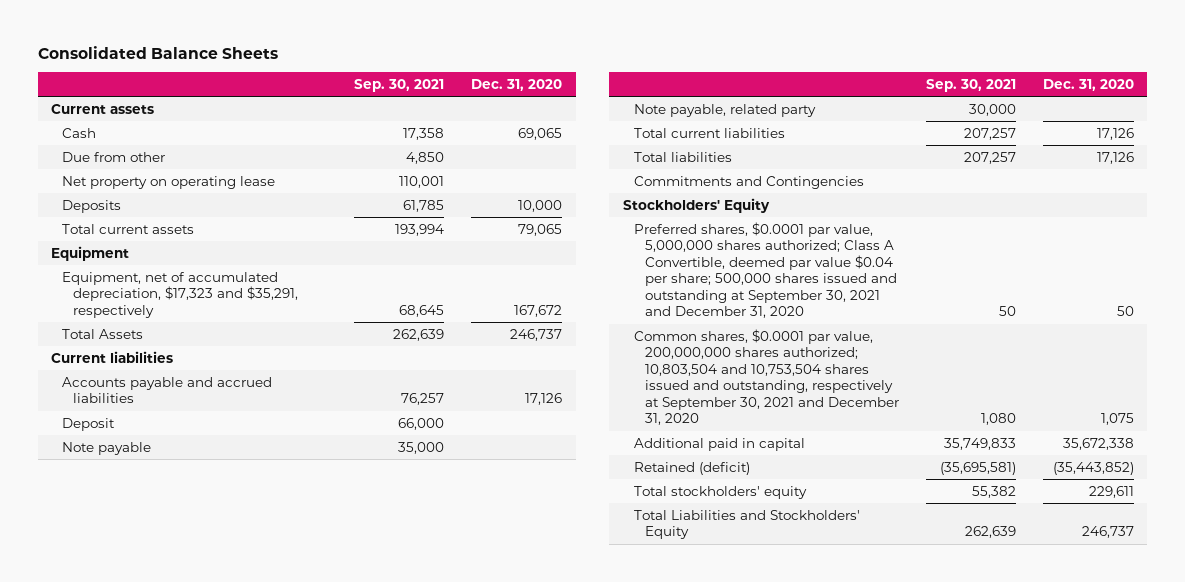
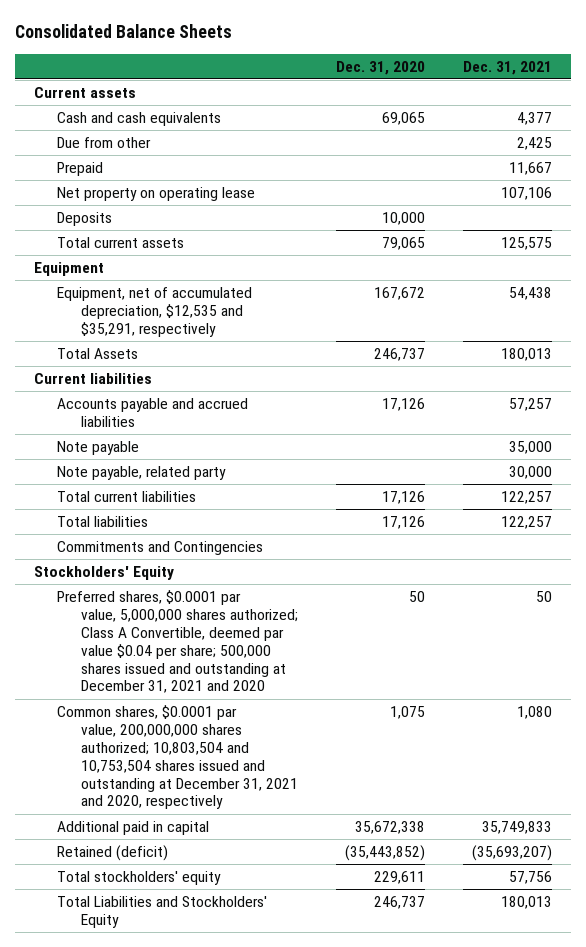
- | Sep. 30, 2021 | Dec. 31, 2020
+ | Dec. 31, 2020 | Dec. 31, 2021
- Cash | 17,358 | 69,065
+ Cash and cash equivalents | 69,065 | 4,377
+ Prepaid | | 11,667
- Equipment, net of accumulated depreciation, $17,323 and $35,291, respectively | 68,645 | 167,672
+ Equipment, net of accumulated depreciation, $12,535 and $35,291, respectively | 167,672 | 54,438
- Deposit | 66,000 |
- Preferred shares, $0.0001 par value, 5,000,000 shares authorized; Class A Convertible, deemed par value $0.04 per share; 500,000 shares issued and outstanding at September 30, 2021 and December 31, 2020 | 50 | 50
- Common shares, $0.0001 par value, 200,000,000 shares authorized; 10,803,504 and 10,753,504 shares issued and outstanding, respectively at September 30, 2021 and December 31, 2020 | 1,080 | 1,075
+ Preferred shares, $0.0001 par value, 5,000,000 shares authorized; Class A Convertible, deemed par value $0.04 per share; 500,000 shares issued and outstanding at December 31, 2021 and 2020 | 50 | 50
+ Common shares, $0.0001 par value, 200,000,000 shares authorized; 10,803,504 and 10,753,504 shares issued and outstanding at December 31, 2021 and 2020, respectively | 1,075 | 1,080

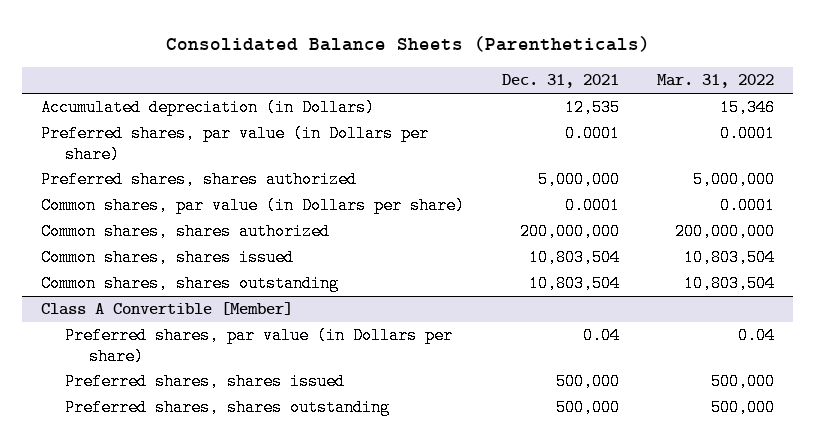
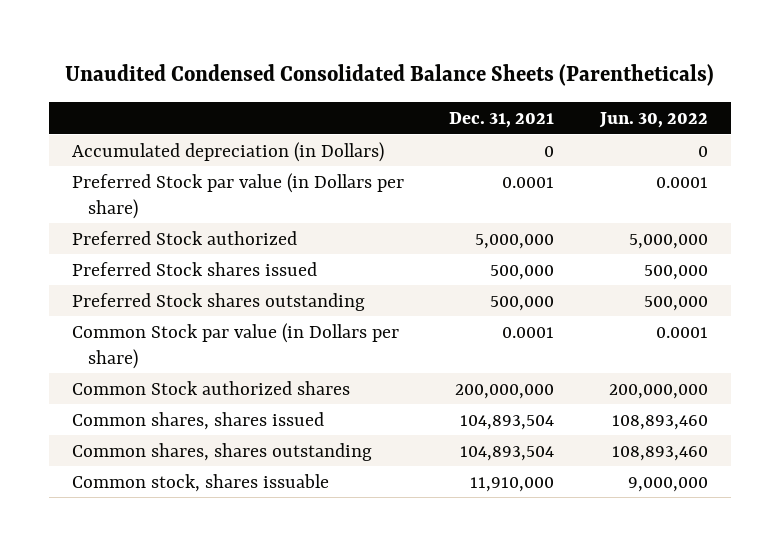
- Consolidated Balance Sheets (Parentheticals)
+ Unaudited Condensed Consolidated Balance Sheets (Parentheticals)
- | Dec. 31, 2021 | Mar. 31, 2022
+ | Dec. 31, 2021 | Jun. 30, 2022
- Accumulated depreciation (in Dollars) | 12,535 | 15,346
- Preferred shares, par value (in Dollars per share) | 0.0001 | 0.0001
- Preferred shares, shares authorized | 5,000,000 | 5,000,000
- Common shares, par value (in Dollars per share) | 0.0001 | 0.0001
- Common shares, shares authorized | 200,000,000 | 200,000,000
- Common shares, shares issued | 10,803,504 | 10,803,504
- Common shares, shares outstanding | 10,803,504 | 10,803,504
- Class A Convertible [Member]
- Preferred shares, par value (in Dollars per share) | 0.04 | 0.04
- Preferred shares, shares issued | 500,000 | 500,000
- Preferred shares, shares outstanding | 500,000 | 500,000
+ Accumulated depreciation (in Dollars) | 0 | 0
+ Preferred Stock par value (in Dollars per share) | 0.0001 | 0.0001
+ Preferred Stock authorized | 5,000,000 | 5,000,000
+ Preferred Stock shares issued | 500,000 | 500,000
+ Preferred Stock shares outstanding | 500,000 | 500,000
+ Common Stock par value (in Dollars per share) | 0.0001 | 0.0001
+ Common Stock authorized shares | 200,000,000 | 200,000,000
+ Common shares, shares issued | 104,893,504 | 108,893,460
+ Common shares, shares outstanding | 104,893,504 | 108,893,460
+ Common stock, shares issuable | 11,910,000 | 9,000,000

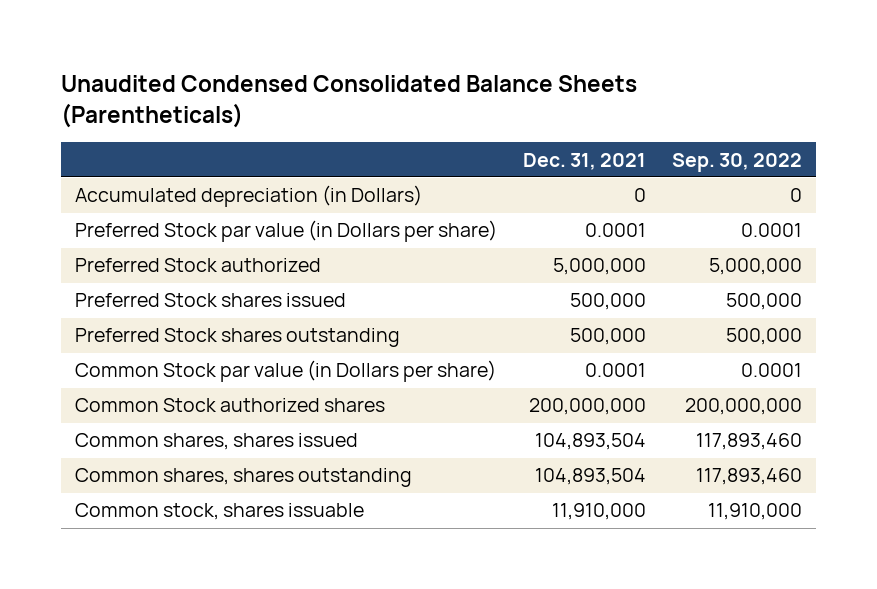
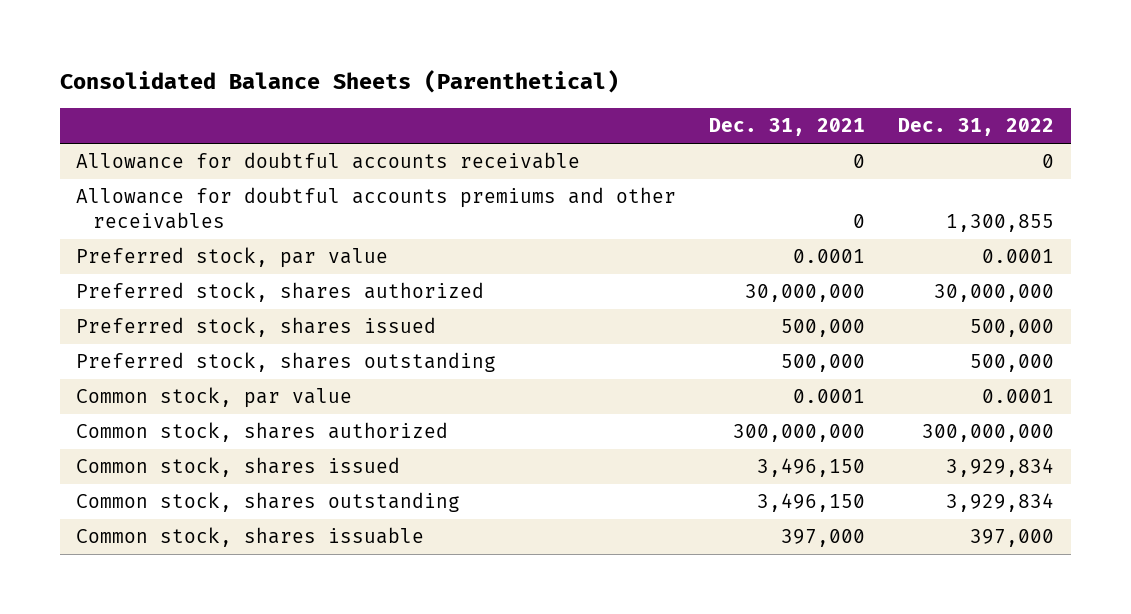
- Unaudited Condensed Consolidated Balance Sheets (Parentheticals)
+ Consolidated Balance Sheets (Parenthetical)
- | Dec. 31, 2021 | Sep. 30, 2022
+ | Dec. 31, 2021 | Dec. 31, 2022
- Accumulated depreciation (in Dollars) | 0 | 0
- Preferred Stock par value (in Dollars per share) | 0.0001 | 0.0001
- Preferred Stock authorized | 5,000,000 | 5,000,000
- Preferred Stock shares issued | 500,000 | 500,000
- Preferred Stock shares outstanding | 500,000 | 500,000
- Common Stock par value (in Dollars per share) | 0.0001 | 0.0001
- Common Stock authorized shares | 200,000,000 | 200,000,000
- Common shares, shares issued | 104,893,504 | 117,893,460
- Common shares, shares outstanding | 104,893,504 | 117,893,460
- Common stock, shares issuable | 11,910,000 | 11,910,000
+ Allowance for doubtful accounts receivable | 0 | 0
+ Allowance for doubtful accounts premiums and other receivables | 0 | 1,300,855
+ Preferred stock, par value | 0.0001 | 0.0001
+ Preferred stock, shares authorized | 30,000,000 | 30,000,000
+ Preferred stock, shares issued | 500,000 | 500,000
+ Preferred stock, shares outstanding | 500,000 | 500,000
+ Common stock, par value | 0.0001 | 0.0001
+ Common stock, shares authorized | 300,000,000 | 300,000,000
+ Common stock, shares issued | 3,496,150 | 3,929,834
+ Common stock, shares outstanding | 3,496,150 | 3,929,834
+ Common stock, shares issuable | 397,000 | 397,000

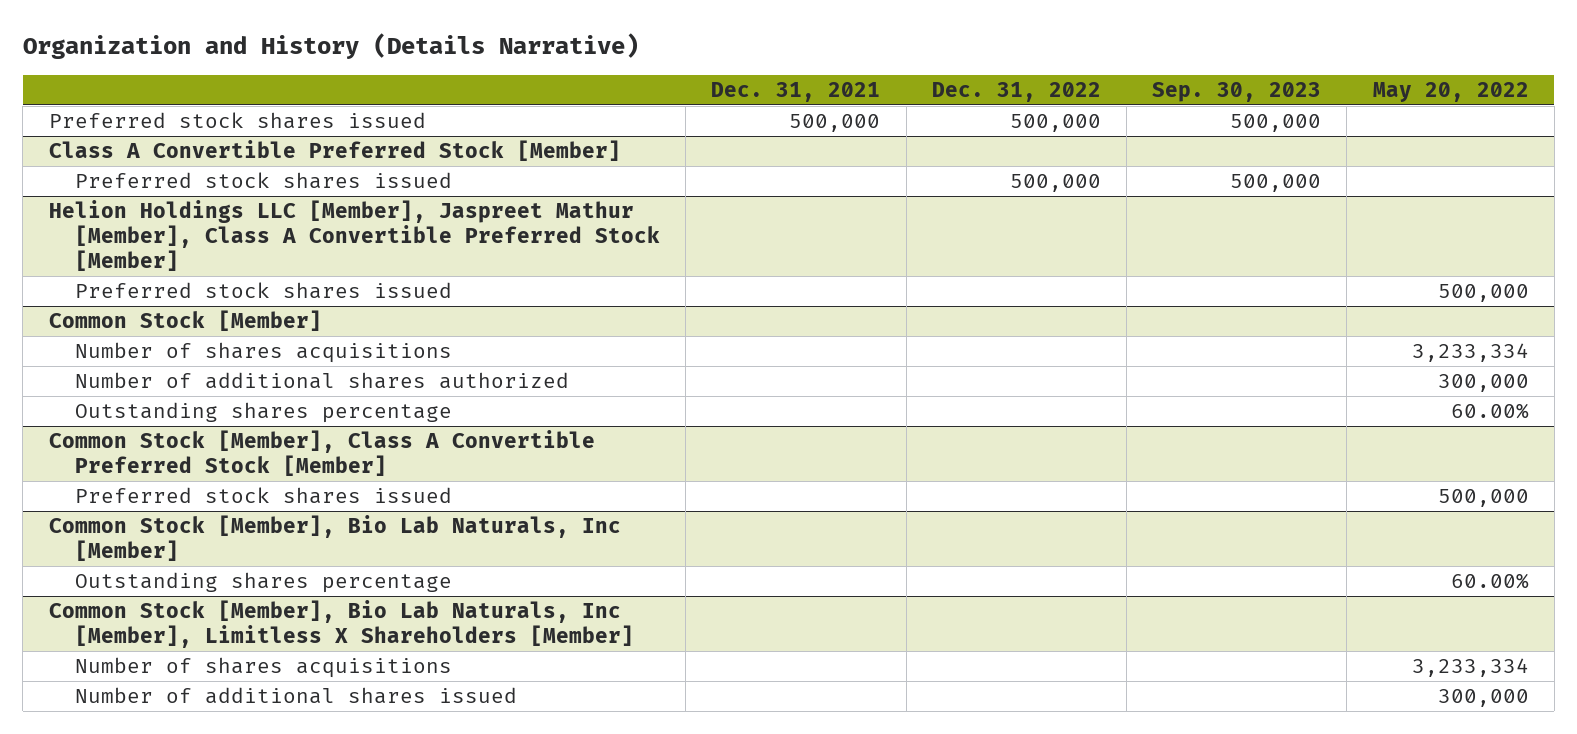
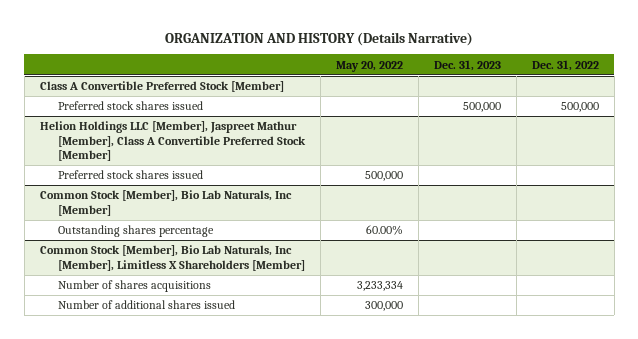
- Organization and History (Details Narrative)
+ ORGANIZATION AND HISTORY (Details Narrative)
- | Dec. 31, 2021 | Dec. 31, 2022 | Sep. 30, 2023 | May 20, 2022
+ | May 20, 2022 | Dec. 31, 2023 | Dec. 31, 2022
- Preferred stock shares issued | 500,000 | 500,000 | 500,000 |
- Common Stock [Member]
- Number of shares acquisitions | | | | 3,233,334
- Number of additional shares authorized | | | | 300,000
- Outstanding shares percentage | | | | 60.00%
- Common Stock [Member], Class A Convertible Preferred Stock [Member]
- Preferred stock shares issued | | | | 500,000

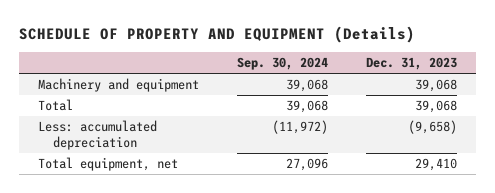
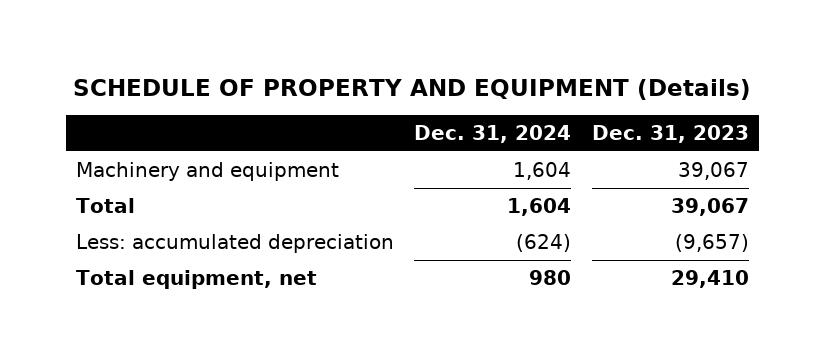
- | Sep. 30, 2024 | Dec. 31, 2023
+ | Dec. 31, 2024 | Dec. 31, 2023
- Machinery and equipment | 39,068 | 39,068
- Total | 39,068 | 39,068
- Less: accumulated depreciation | (11,972) | (9,658)
+ Machinery and equipment | 1,604 | 39,067
+ Total | 1,604 | 39,067
+ Less: accumulated depreciation | (624) | (9,657)

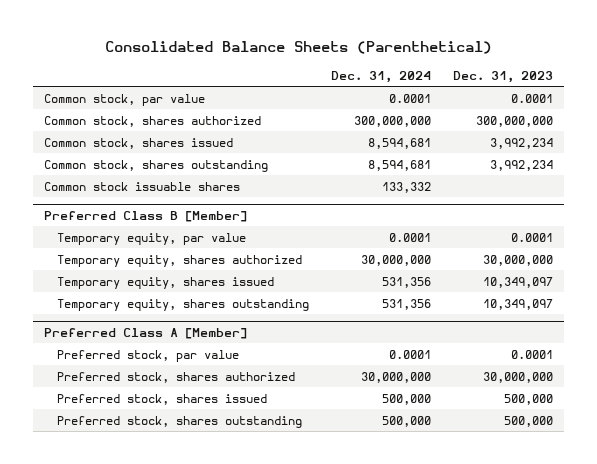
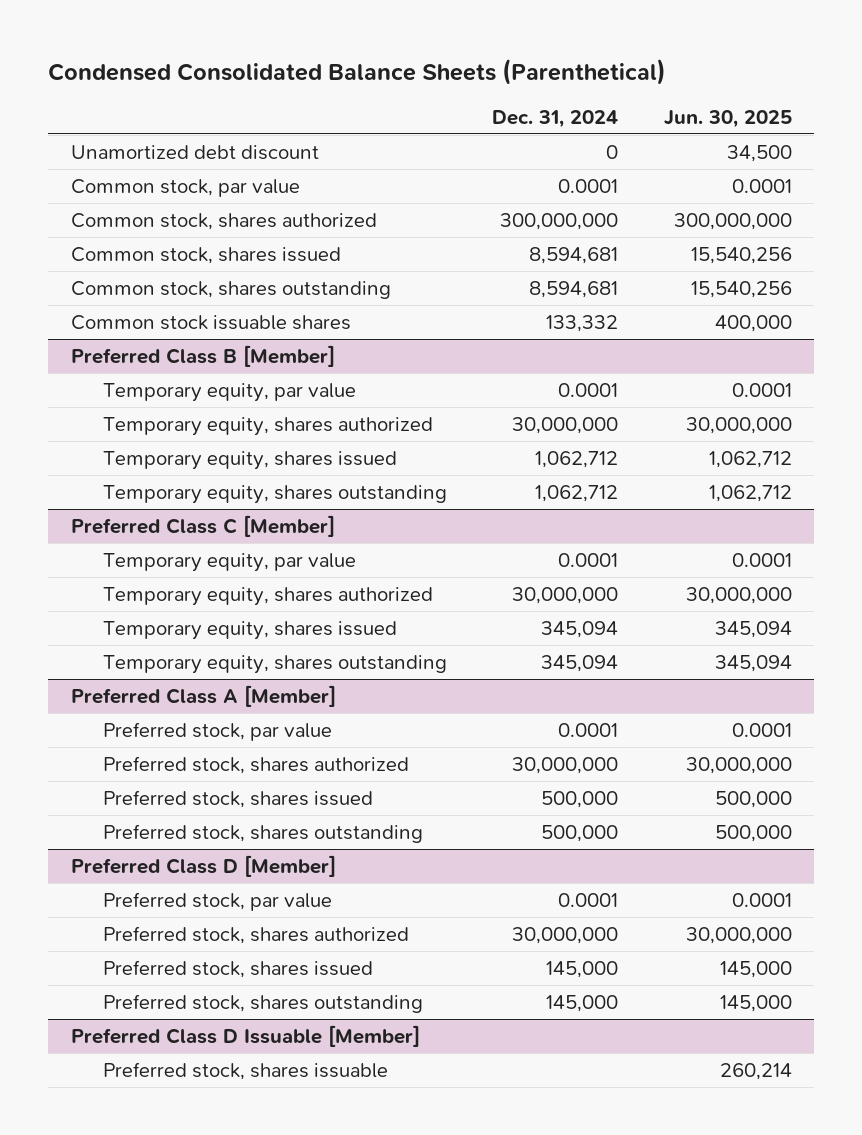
- Consolidated Balance Sheets (Parenthetical)
+ Condensed Consolidated Balance Sheets (Parenthetical)
- | Dec. 31, 2024 | Dec. 31, 2023
+ | Dec. 31, 2024 | Jun. 30, 2025
+ Unamortized debt discount | 0 | 34,500
@ Preferred Class B [Member]
- Temporary equity, shares issued | 531,356 | 10,349,097
- Temporary equity, shares outstanding | 531,356 | 10,349,097
+ Temporary equity, shares issued | 1,062,712 | 1,062,712
+ Temporary equity, shares outstanding | 1,062,712 | 1,062,712
+ Preferred Class C [Member]
+ Temporary equity, par value | 0.0001 | 0.0001
+ Temporary equity, shares authorized | 30,000,000 | 30,000,000
+ Temporary equity, shares issued | 345,094 | 345,094
+ Temporary equity, shares outstanding | 345,094 | 345,094
+ Preferred Class D [Member]
+ Preferred stock, par value | 0.0001 | 0.0001
+ Preferred stock, shares authorized | 30,000,000 | 30,000,000
+ Preferred stock, shares issued | 145,000 | 145,000
+ Preferred stock, shares outstanding | 145,000 | 145,000
+ Preferred Class D Issuable [Member]
+ Preferred stock, shares issuable | | 260,214

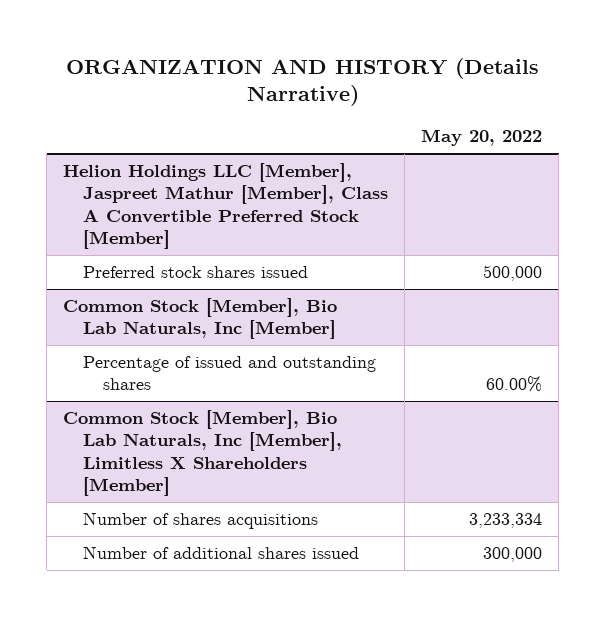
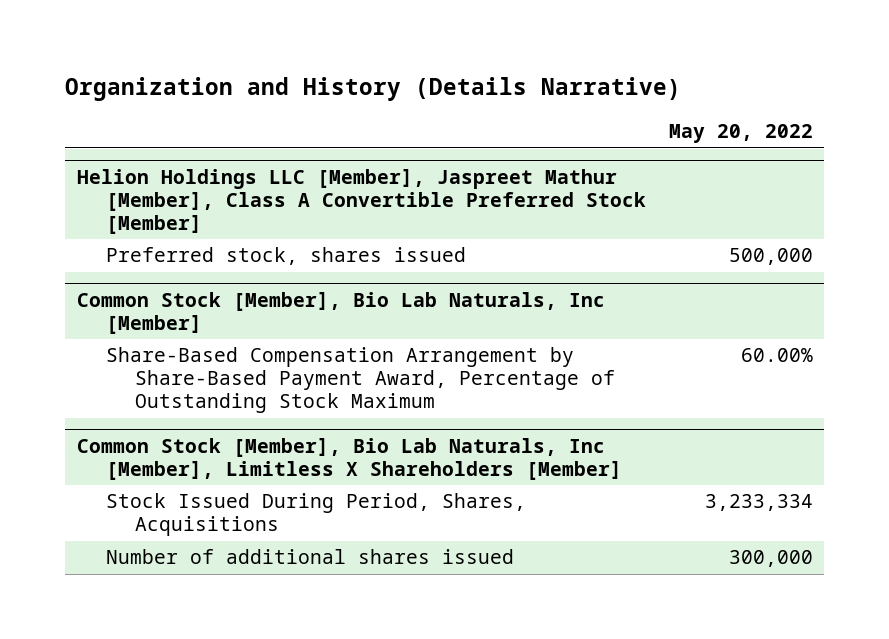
- ORGANIZATION AND HISTORY (Details Narrative)
+ Organization and History (Details Narrative)
@ Helion Holdings LLC [Member], Jaspreet Mathur [Member], Class A Convertible Preferred Stock [Member]
- Preferred stock shares issued | 500,000
+ Preferred stock, shares issued | 500,000
@ Common Stock [Member], Bio Lab Naturals, Inc [Member]
- Percentage of issued and outstanding shares | 60.00%
+ Share-Based Compensation Arrangement by Share-Based Payment Award, Percentage of Outstanding Stock Maximum | 60.00%
@ Common Stock [Member], Bio Lab Naturals, Inc [Member], Limitless X Shareholders [Member]
- Number of shares acquisitions | 3,233,334
+ Stock Issued During Period, Shares, Acquisitions | 3,233,334

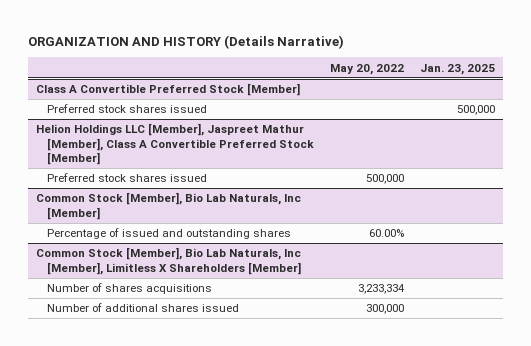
- Organization and History (Details Narrative)
+ ORGANIZATION AND HISTORY (Details Narrative)
- | May 20, 2022
+ | May 20, 2022 | Jan. 23, 2025
+ Class A Convertible Preferred Stock [Member]
+ Preferred stock shares issued | | 500,000
@ Helion Holdings LLC [Member], Jaspreet Mathur [Member], Class A Convertible Preferred Stock [Member]
- Preferred stock, shares issued | 500,000
+ Preferred stock shares issued | 500,000 |
@ Common Stock [Member], Bio Lab Naturals, Inc [Member]
- Share-Based Compensation Arrangement by Share-Based Payment Award, Percentage of Outstanding Stock Maximum | 60.00%
+ Percentage of issued and outstanding shares | 60.00% |
@ Common Stock [Member], Bio Lab Naturals, Inc [Member], Limitless X Shareholders [Member]
- Stock Issued During Period, Shares, Acquisitions | 3,233,334
+ Number of shares acquisitions | 3,233,334 |

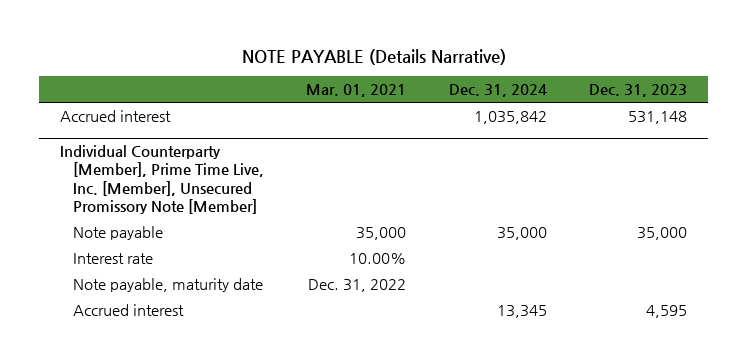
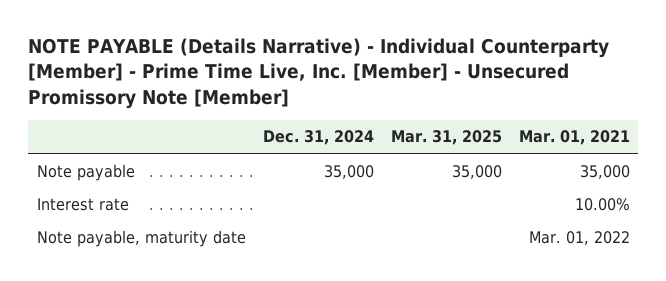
- NOTE PAYABLE (Details Narrative)
+ NOTE PAYABLE (Details Narrative) - Individual Counterparty [Member] - Prime Time Live, Inc. [Member] - Unsecured Promissory Note [Member]
- | Mar. 01, 2021 | Dec. 31, 2024 | Dec. 31, 2023
+ | Dec. 31, 2024 | Mar. 31, 2025 | Mar. 01, 2021
- Accrued interest | | 1,035,842 | 531,148
- Individual Counterparty [Member], Prime Time Live, Inc. [Member], Unsecured Promissory Note [Member]
- Note payable, maturity date | Dec. 31, 2022 | |
- Accrued interest | | 13,345 | 4,595
+ Note payable, maturity date | | | Mar. 01, 2022

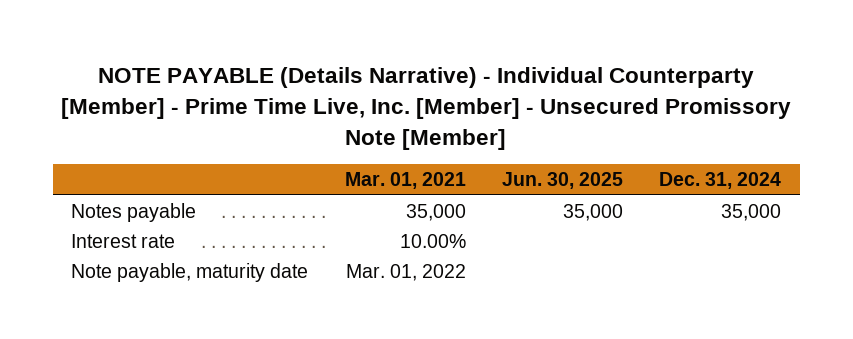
- | Dec. 31, 2024 | Mar. 31, 2025 | Mar. 01, 2021
+ | Mar. 01, 2021 | Jun. 30, 2025 | Dec. 31, 2024
- Note payable | 35,000 | 35,000 | 35,000
+ Notes payable | 35,000 | 35,000 | 35,000

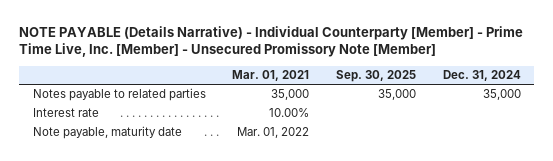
- | Mar. 01, 2021 | Jun. 30, 2025 | Dec. 31, 2024
+ | Mar. 01, 2021 | Sep. 30, 2025 | Dec. 31, 2024
- Notes payable | 35,000 | 35,000 | 35,000
+ Notes payable to related parties | 35,000 | 35,000 | 35,000

